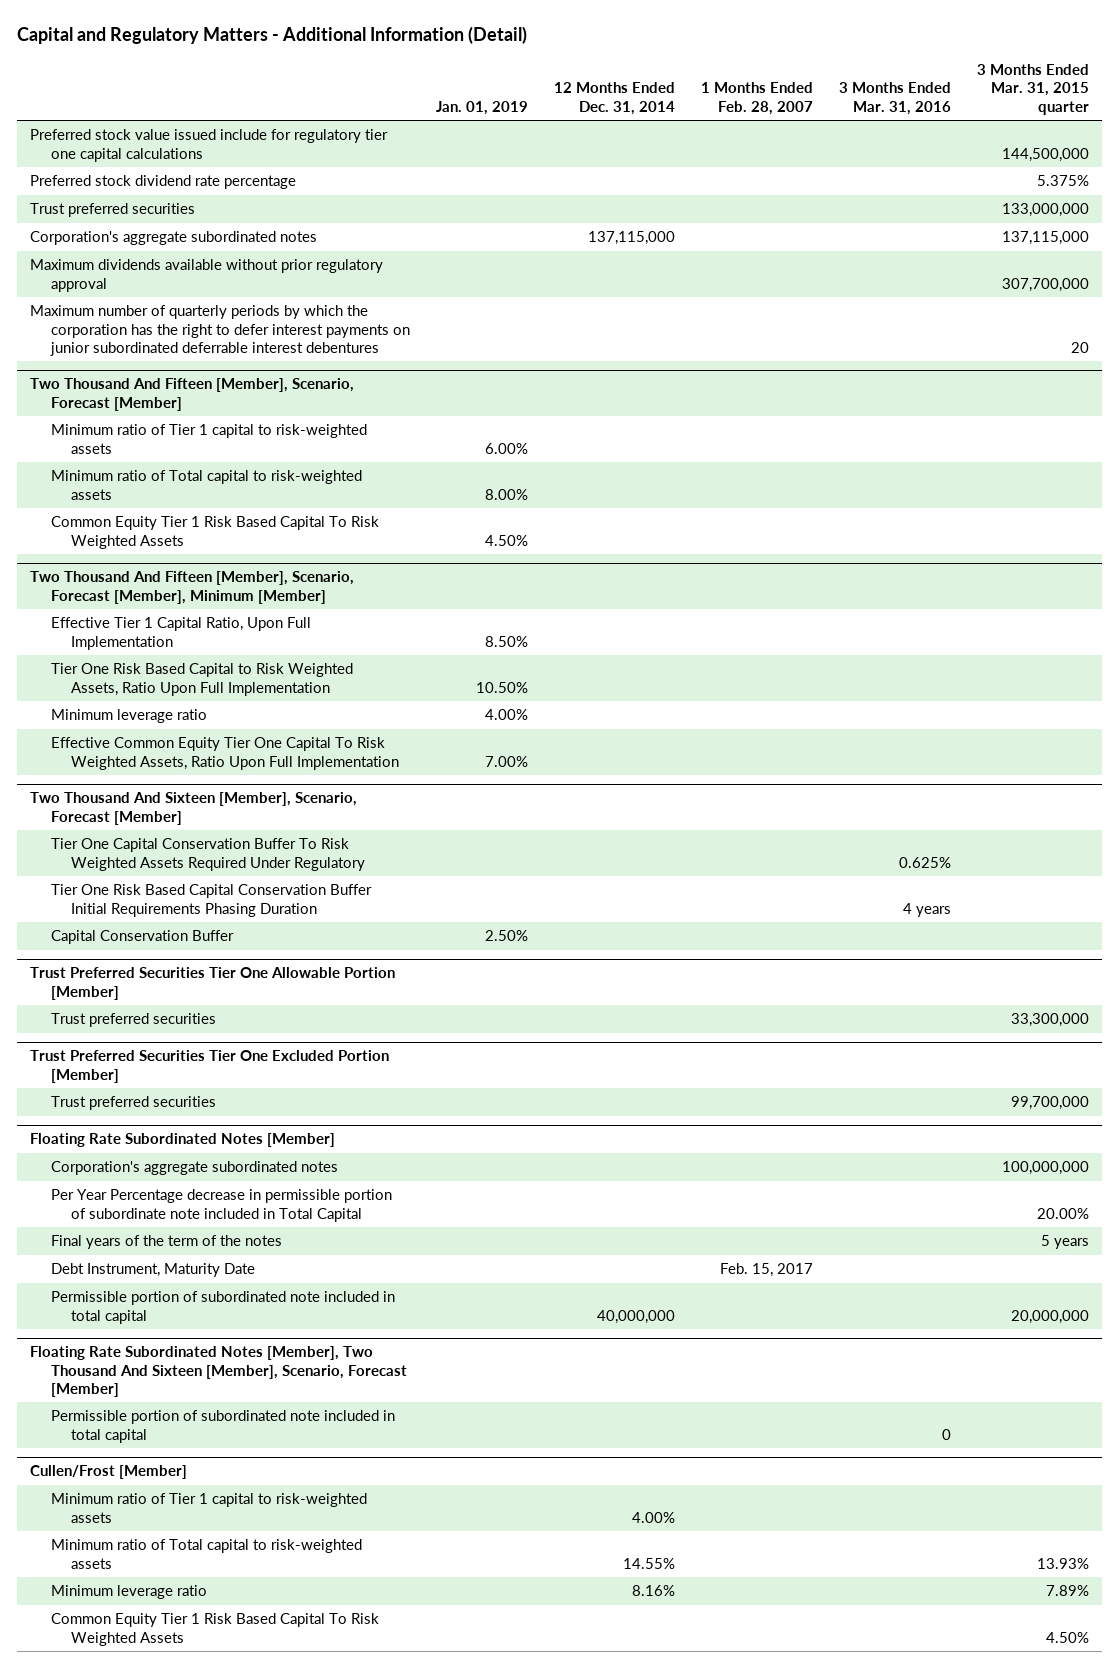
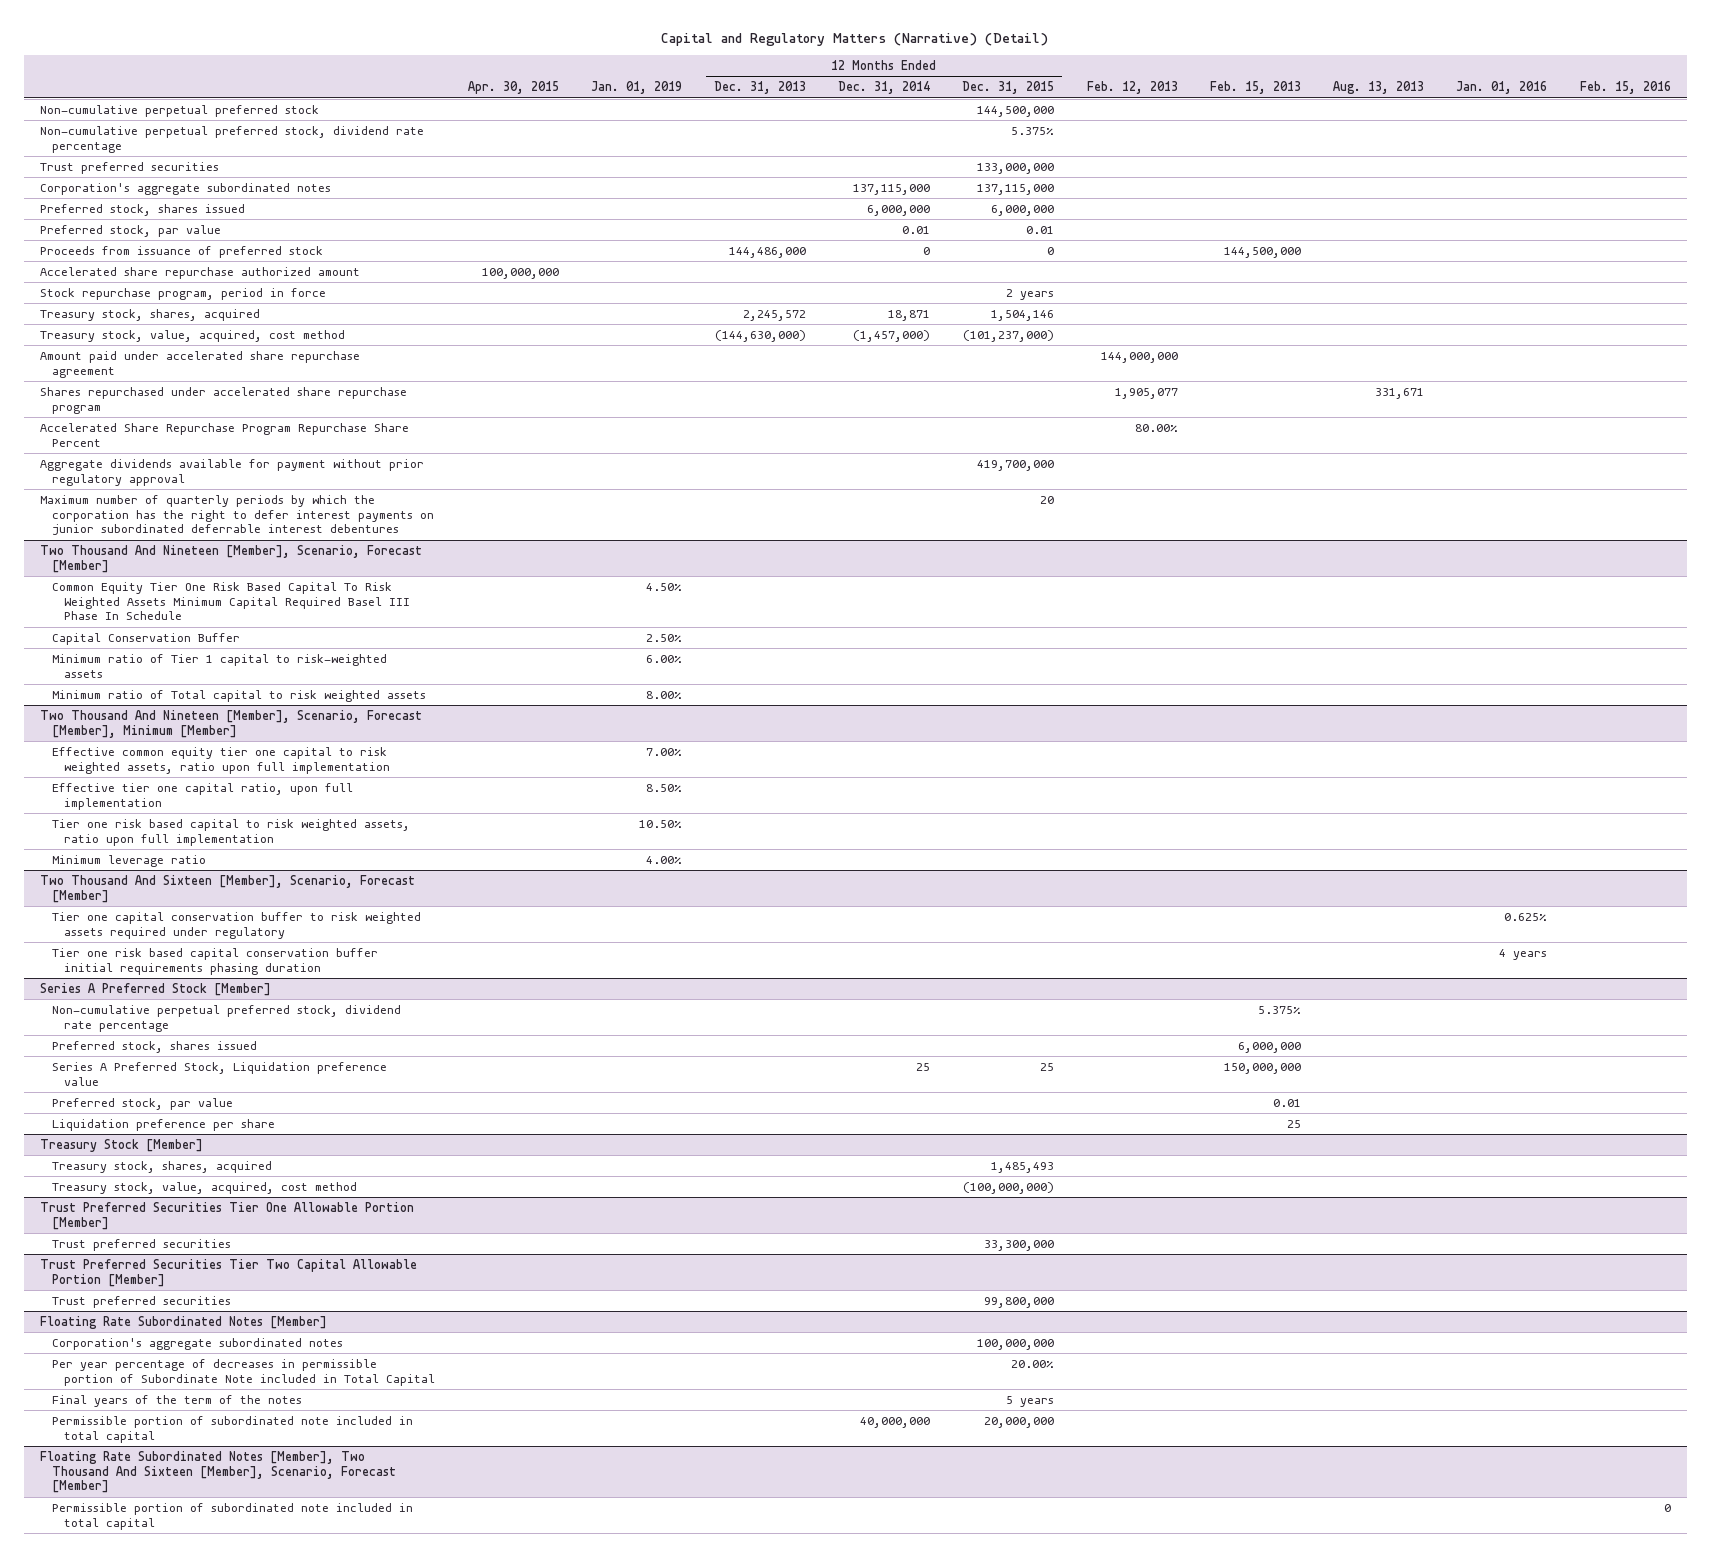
- Capital and Regulatory Matters - Additional Information (Detail)
+ Capital and Regulatory Matters (Narrative) (Detail)
- | Jan. 01, 2019 | 12 Months Ended Dec. 31, 2014 | 1 Months Ended Feb. 28, 2007 | 3 Months Ended Mar. 31, 2016 | 3 Months Ended Mar. 31, 2015 quarter
+ | Apr. 30, 2015 | Jan. 01, 2019 | 12 Months Ended Dec. 31, 2013 | 12 Months Ended Dec. 31, 2014 | 12 Months Ended Dec. 31, 2015 | Feb. 12, 2013 | Feb. 15, 2013 | Aug. 13, 2013 | Jan. 01, 2016 | Feb. 15, 2016
- Preferred stock value issued include for regulatory tier one capital calculations | | | | | 144,500,000
- Preferred stock dividend rate percentage | | | | | 5.375%
+ Non-cumulative perpetual preferred stock | | | | | 144,500,000 | | | | |
+ Non-cumulative perpetual preferred stock, dividend rate percentage | | | | | 5.375% | | | | |
- Maximum dividends available without prior regulatory approval | | | | | 307,700,000
+ Preferred stock, shares issued | | | | 6,000,000 | 6,000,000 | | | | |
+ Preferred stock, par value | | | | 0.01 | 0.01 | | | | |
+ Proceeds from issuance of preferred stock | | | 144,486,000 | 0 | 0 | | 144,500,000 | | |
+ Accelerated share repurchase authorized amount | 100,000,000 | | | | | | | | |
+ Stock repurchase program, period in force | | | | | 2 years | | | | |
+ Treasury stock, shares, acquired | | | 2,245,572 | 18,871 | 1,504,146 | | | | |
+ Treasury stock, value, acquired, cost method | | | (144,630,000) | (1,457,000) | (101,237,000) | | | | |
+ Amount paid under accelerated share repurchase agreement | | | | | | 144,000,000 | | | |
+ Shares repurchased under accelerated share repurchase program | | | | | | 1,905,077 | | 331,671 | |
+ Accelerated Share Repurchase Program Repurchase Share Percent | | | | | | 80.00% | | | |
+ Aggregate dividends available for payment without prior regulatory approval | | | | | 419,700,000 | | | | |
- Two Thousand And Fifteen [Member], Scenario, Forecast [Member]
+ Two Thousand And Nineteen [Member], Scenario, Forecast [Member]
+ Common Equity Tier One Risk Based Capital To Risk Weighted Assets Minimum Capital Required Basel III Phase In Schedule | | 4.50% | | | | | | | |
+ Capital Conservation Buffer | | 2.50% | | | | | | | |
- Minimum ratio of Total capital to risk-weighted assets | 8.00% | | | |
- Common Equity Tier 1 Risk Based Capital To Risk Weighted Assets | 4.50% | | | |
- Two Thousand And Fifteen [Member], Scenario, Forecast [Member], Minimum [Member]
- Effective Tier 1 Capital Ratio, Upon Full Implementation | 8.50% | | | |
- Tier One Risk Based Capital to Risk Weighted Assets, Ratio Upon Full Implementation | 10.50% | | | |
+ Minimum ratio of Total capital to risk weighted assets | | 8.00% | | | | | | | |
+ Two Thousand And Nineteen [Member], Scenario, Forecast [Member], Minimum [Member]
+ Effective common equity tier one capital to risk weighted assets, ratio upon full implementation | | 7.00% | | | | | | | |
+ Effective tier one capital ratio, upon full implementation | | 8.50% | | | | | | | |
+ Tier one risk based capital to risk weighted assets, ratio upon full implementation | | 10.50% | | | | | | | |
- Effective Common Equity Tier One Capital To Risk Weighted Assets, Ratio Upon Full Implementation | 7.00% | | | |
@ Two Thousand And Sixteen [Member], Scenario, Forecast [Member]
- Tier One Capital Conservation Buffer To Risk Weighted Assets Required Under Regulatory | | | | 0.625% |
- Tier One Risk Based Capital Conservation Buffer Initial Requirements Phasing Duration | | | | 4 years |
- Capital Conservation Buffer | 2.50% | | | |
+ Tier one capital conservation buffer to risk weighted assets required under regulatory | | | | | | | | | 0.625% |
+ Tier one risk based capital conservation buffer initial requirements phasing duration | | | | | | | | | 4 years |
+ Series A Preferred Stock [Member]
+ Non-cumulative perpetual preferred stock, dividend rate percentage | | | | | | | 5.375% | | |
+ Preferred stock, shares issued | | | | | | | 6,000,000 | | |
+ Series A Preferred Stock, Liquidation preference value | | | | 25 | 25 | | 150,000,000 | | |
+ Preferred stock, par value | | | | | | | 0.01 | | |
+ Liquidation preference per share | | | | | | | 25 | | |
+ Treasury Stock [Member]
+ Treasury stock, shares, acquired | | | | | 1,485,493 | | | | |
+ Treasury stock, value, acquired, cost method | | | | | (100,000,000) | | | | |
- Trust Preferred Securities Tier One Excluded Portion [Member]
- Trust preferred securities | | | | | 99,700,000
+ Trust Preferred Securities Tier Two Capital Allowable Portion [Member]
+ Trust preferred securities | | | | | 99,800,000 | | | | |
@ Floating Rate Subordinated Notes [Member]
- Per Year Percentage decrease in permissible portion of subordinate note included in Total Capital | | | | | 20.00%
+ Per year percentage of decreases in permissible portion of Subordinate Note included in Total Capital | | | | | 20.00% | | | | |
- Debt Instrument, Maturity Date | | | Feb. 15, 2017 | |
- Cullen/Frost [Member]
- Minimum ratio of Tier 1 capital to risk-weighted assets | | 4.00% | | |
- Minimum ratio of Total capital to risk-weighted assets | | 14.55% | | | 13.93%
- Minimum leverage ratio | | 8.16% | | | 7.89%
- Common Equity Tier 1 Risk Based Capital To Risk Weighted Assets | | | | | 4.50%

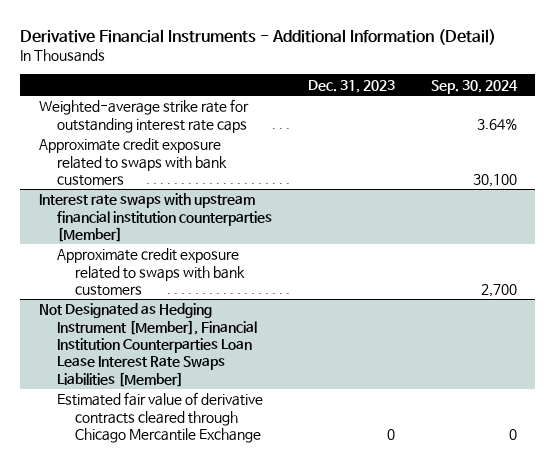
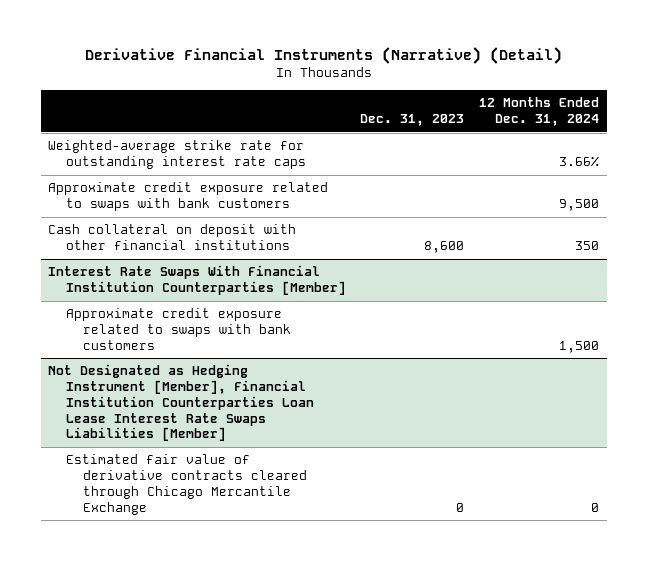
- Derivative Financial Instruments - Additional Information (Detail)
+ Derivative Financial Instruments (Narrative) (Detail)
- | Dec. 31, 2023 | Sep. 30, 2024
+ | Dec. 31, 2023 | 12 Months Ended Dec. 31, 2024
- Interest rate swaps with upstream financial institution counterparties [Member]
- Approximate credit exposure related to swaps with bank customers | | 2,700
+ Cash collateral on deposit with other financial institutions | 8,600 | 350
+ Interest Rate Swaps With Financial Institution Counterparties [Member]
+ Approximate credit exposure related to swaps with bank customers | | 1,500

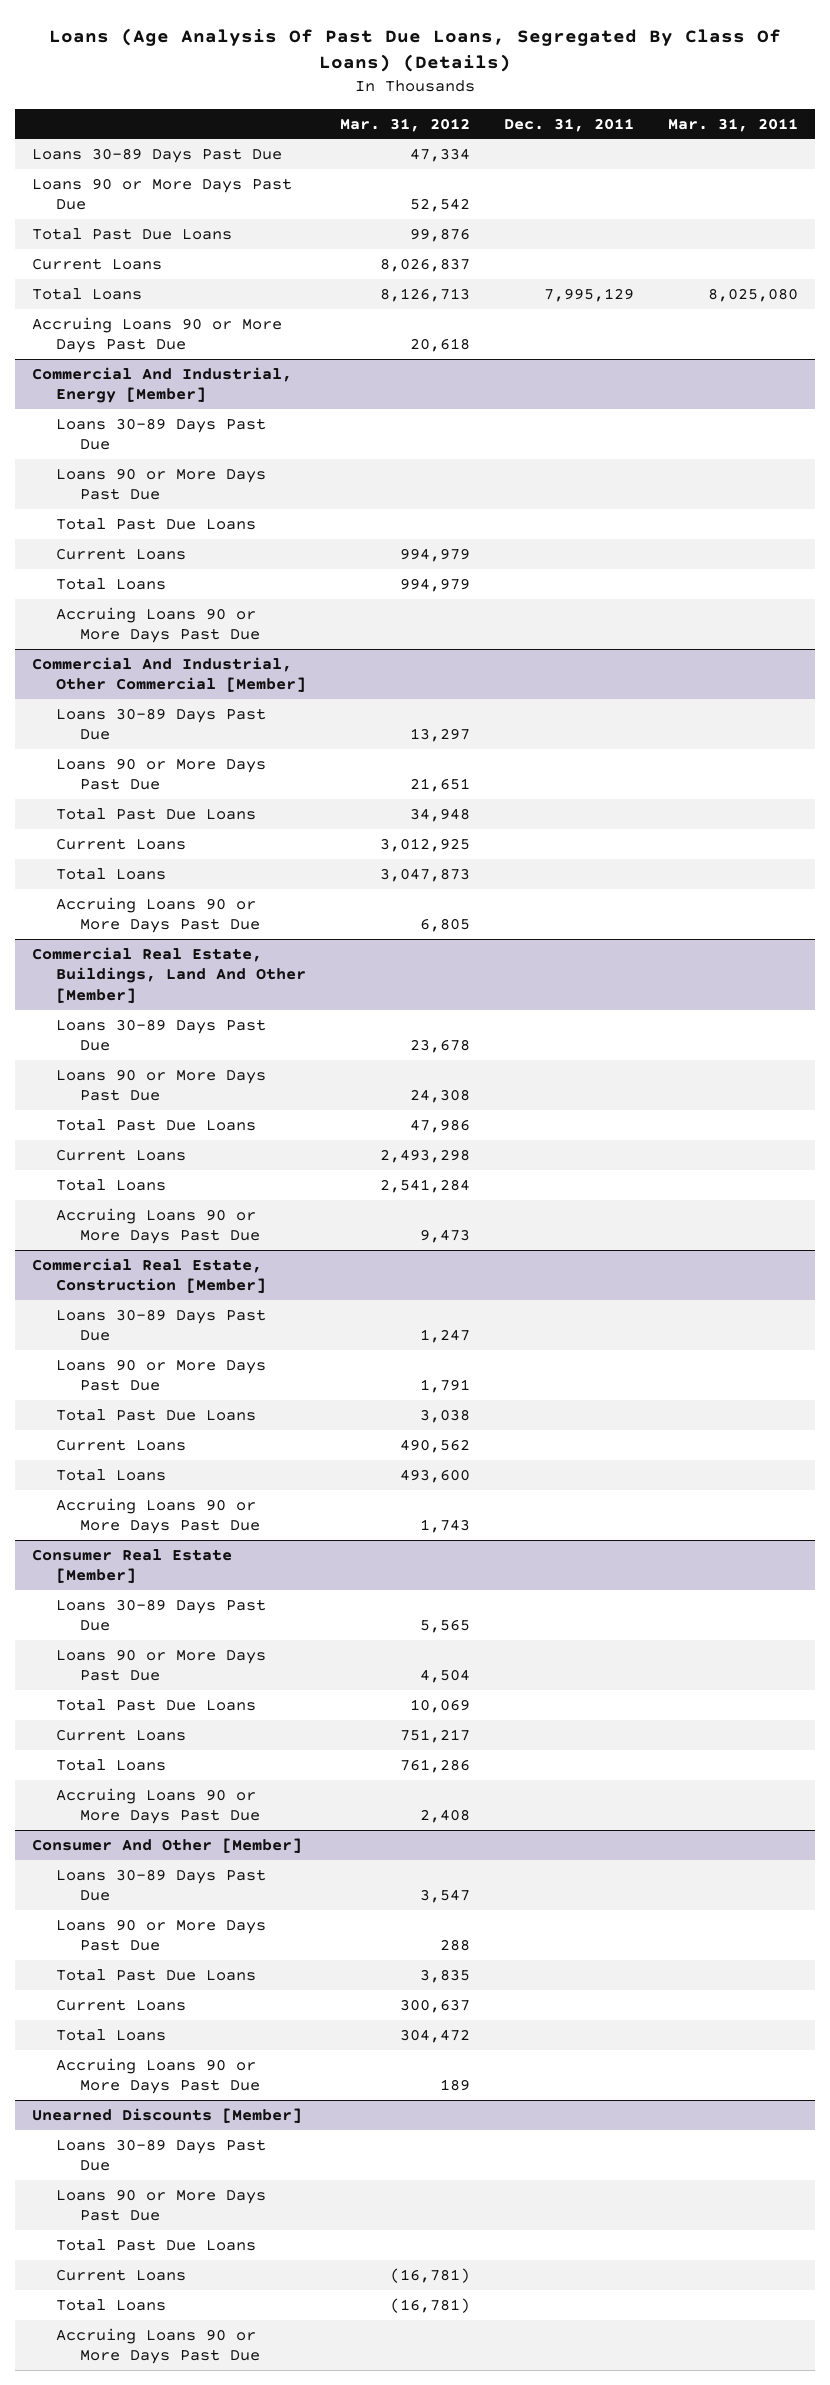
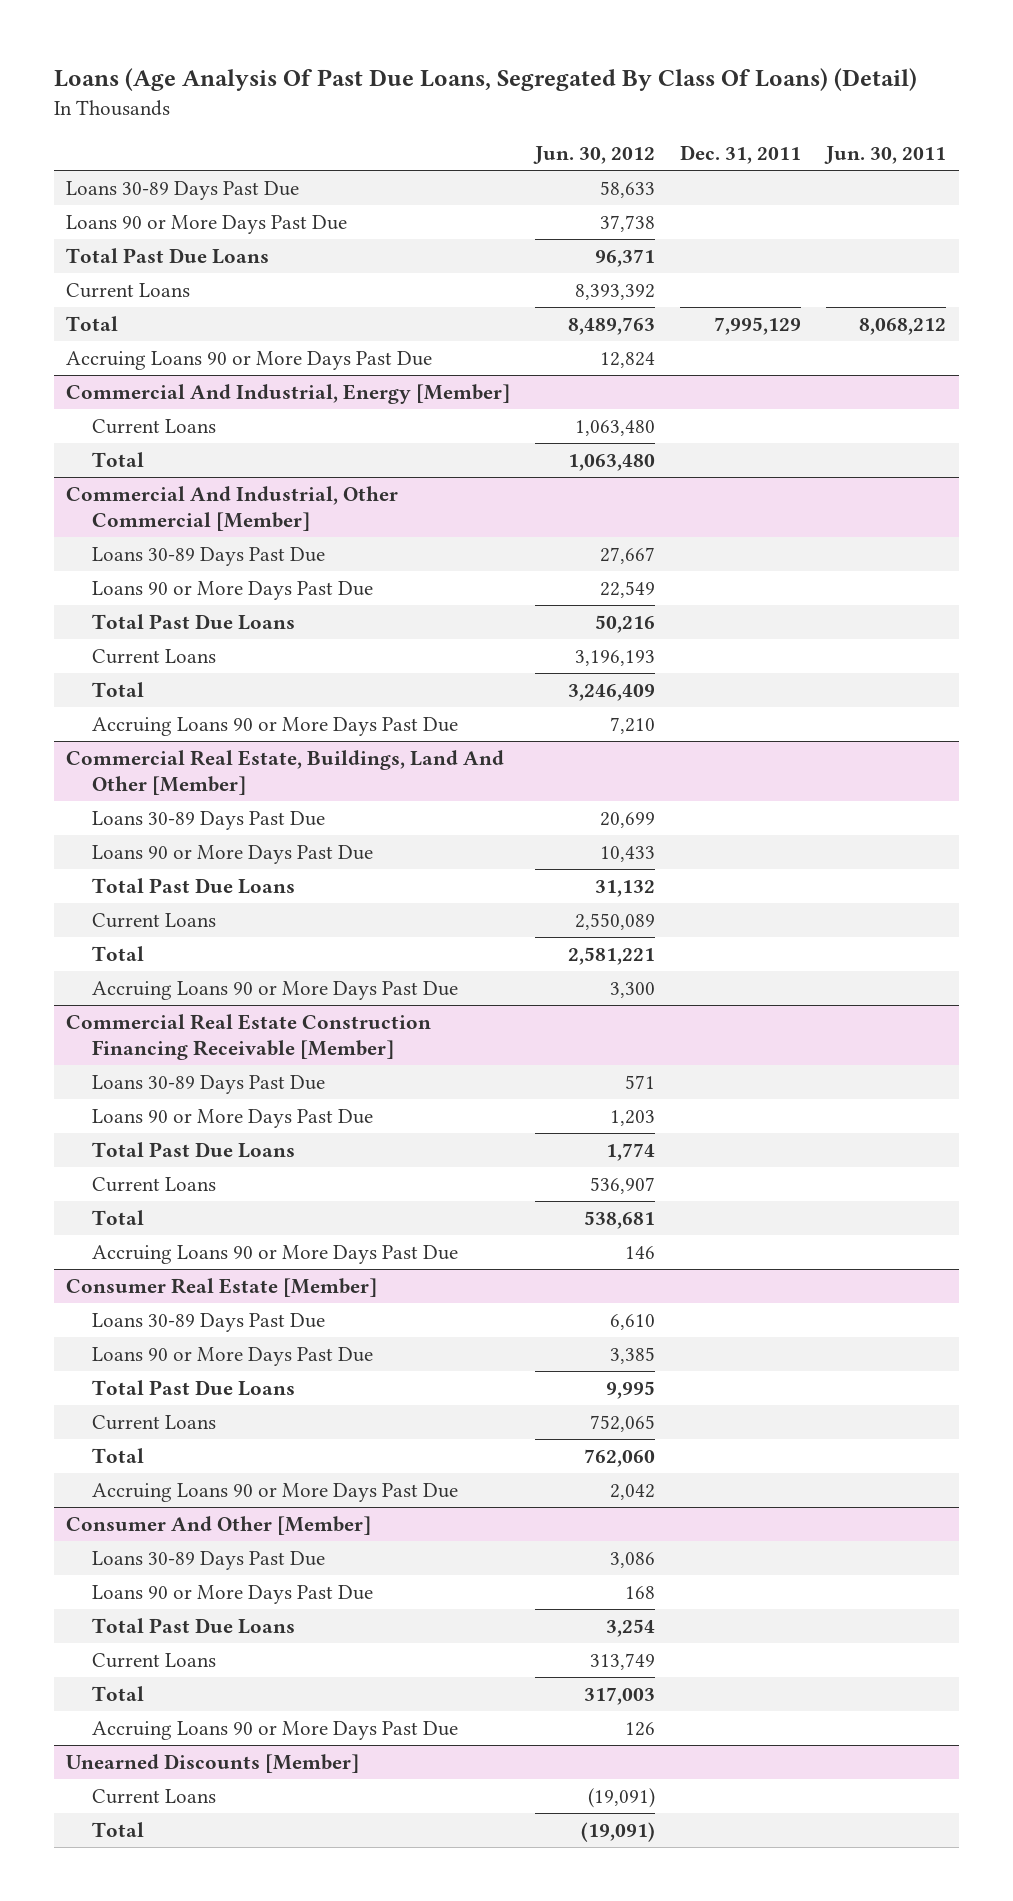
- Loans (Age Analysis Of Past Due Loans, Segregated By Class Of Loans) (Details)
+ Loans (Age Analysis Of Past Due Loans, Segregated By Class Of Loans) (Detail)
- | Mar. 31, 2012 | Dec. 31, 2011 | Mar. 31, 2011
+ | Jun. 30, 2012 | Dec. 31, 2011 | Jun. 30, 2011
- Total Loans | 8,126,713 | 7,995,129 | 8,025,080
+ Total | 8,489,763 | 7,995,129 | 8,068,212
@ Commercial And Industrial, Energy [Member]
- Loans 30-89 Days Past Due
- Loans 90 or More Days Past Due
- Total Past Due Loans
- Total Loans | 994,979 | |
- Accruing Loans 90 or More Days Past Due
+ Total | 1,063,480 | |
@ Commercial And Industrial, Other Commercial [Member]
- Total Loans | 3,047,873 | |
+ Total | 3,246,409 | |
@ Commercial Real Estate, Buildings, Land And Other [Member]
- Total Loans | 2,541,284 | |
+ Total | 2,581,221 | |
- Commercial Real Estate, Construction [Member]
+ Commercial Real Estate Construction Financing Receivable [Member]
- Total Loans | 493,600 | |
+ Total | 538,681 | |
@ Consumer Real Estate [Member]
- Total Loans | 761,286 | |
+ Total | 762,060 | |
@ Consumer And Other [Member]
- Total Loans | 304,472 | |
+ Total | 317,003 | |
@ Unearned Discounts [Member]
- Loans 30-89 Days Past Due
- Loans 90 or More Days Past Due
- Total Past Due Loans
- Total Loans | (16,781) | |
- Accruing Loans 90 or More Days Past Due
+ Total | (19,091) | |

